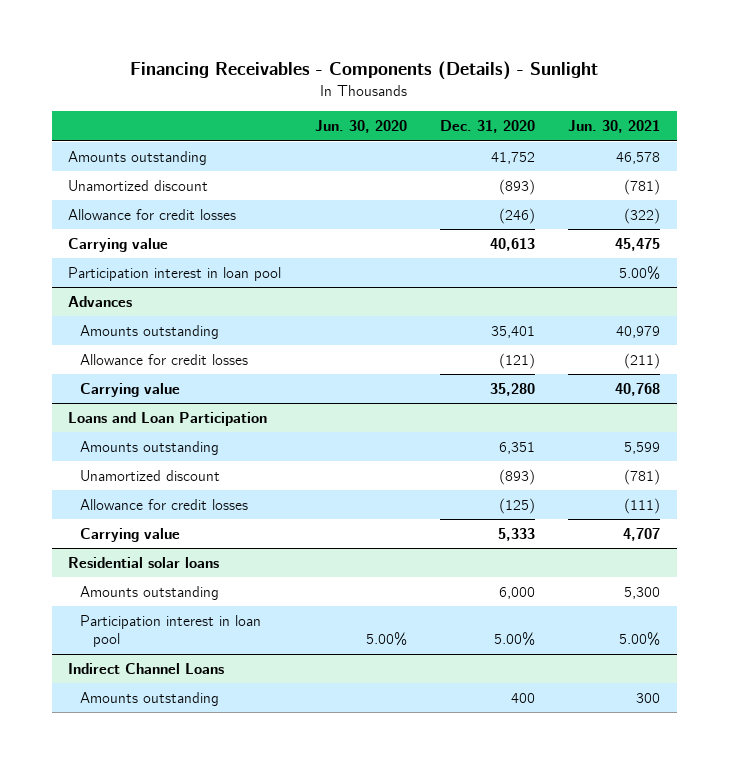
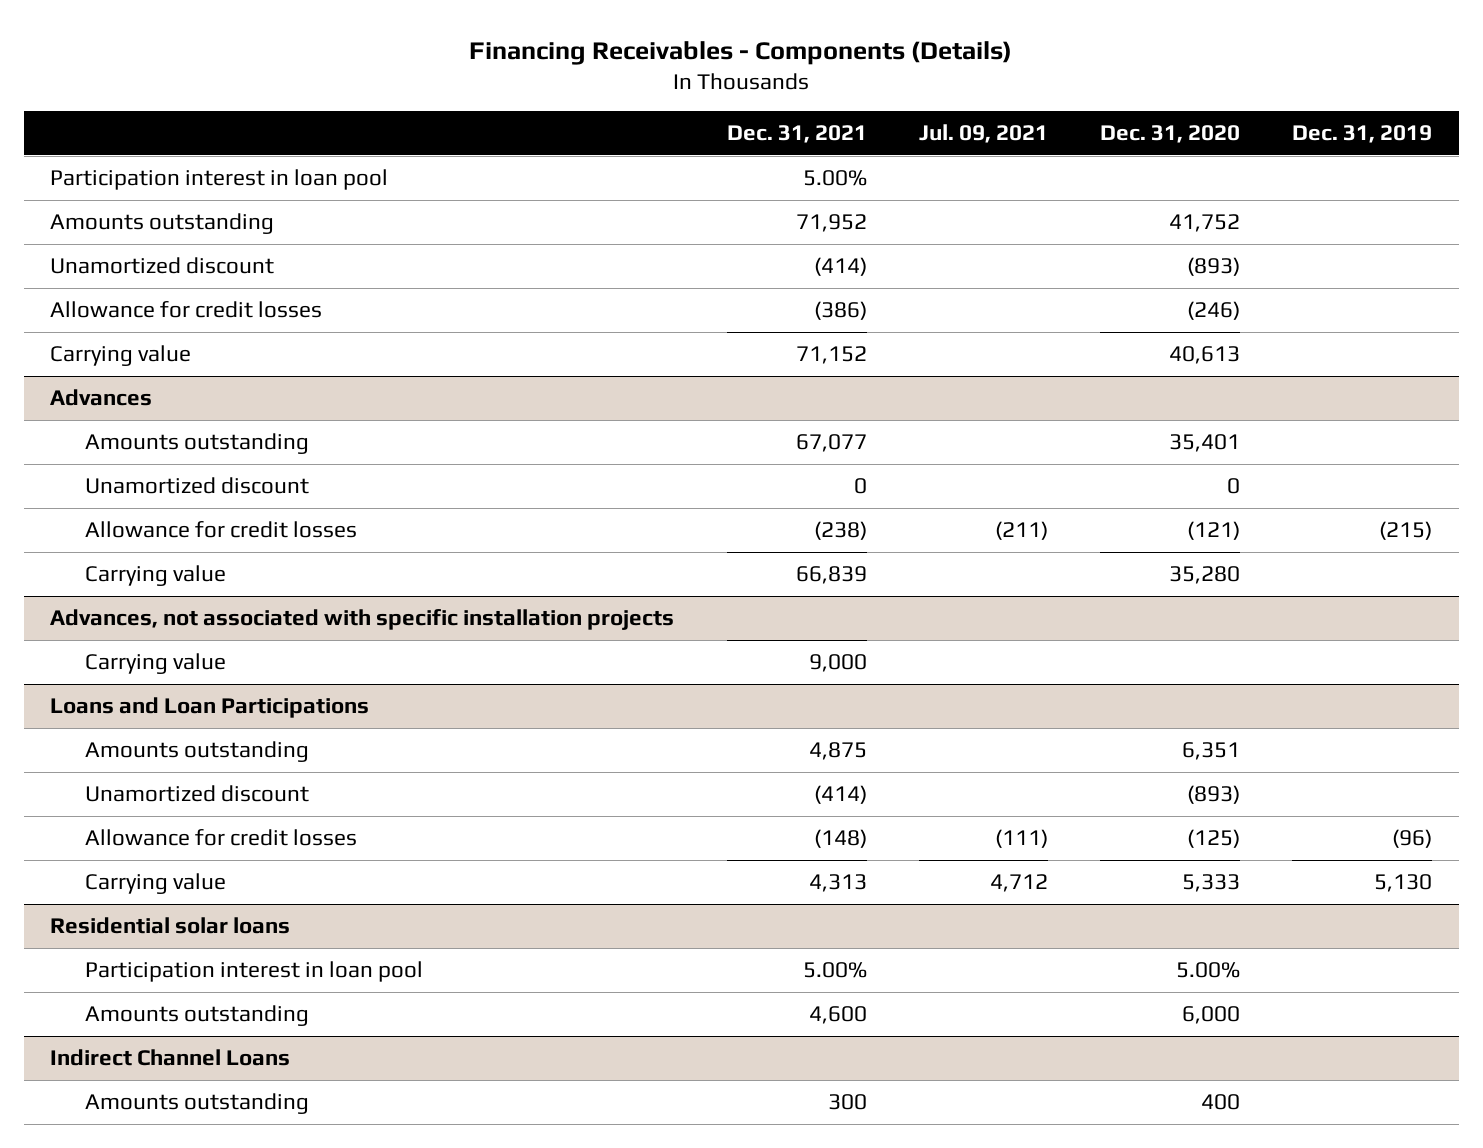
- Financing Receivables - Components (Details) - Sunlight
+ Financing Receivables - Components (Details)
- | Jun. 30, 2020 | Dec. 31, 2020 | Jun. 30, 2021
+ | Dec. 31, 2021 | Jul. 09, 2021 | Dec. 31, 2020 | Dec. 31, 2019
moved up: Participation interest in loan pool | 5.00% | | |
@ Advances
+ Unamortized discount | 0 | | 0 |
- Loans and Loan Participation
+ Advances, not associated with specific installation projects
+ Carrying value | 9,000 | | |
+ Loans and Loan Participations
@ Residential solar loans
moved down: Amounts outstanding | 4,600 | | 6,000 |

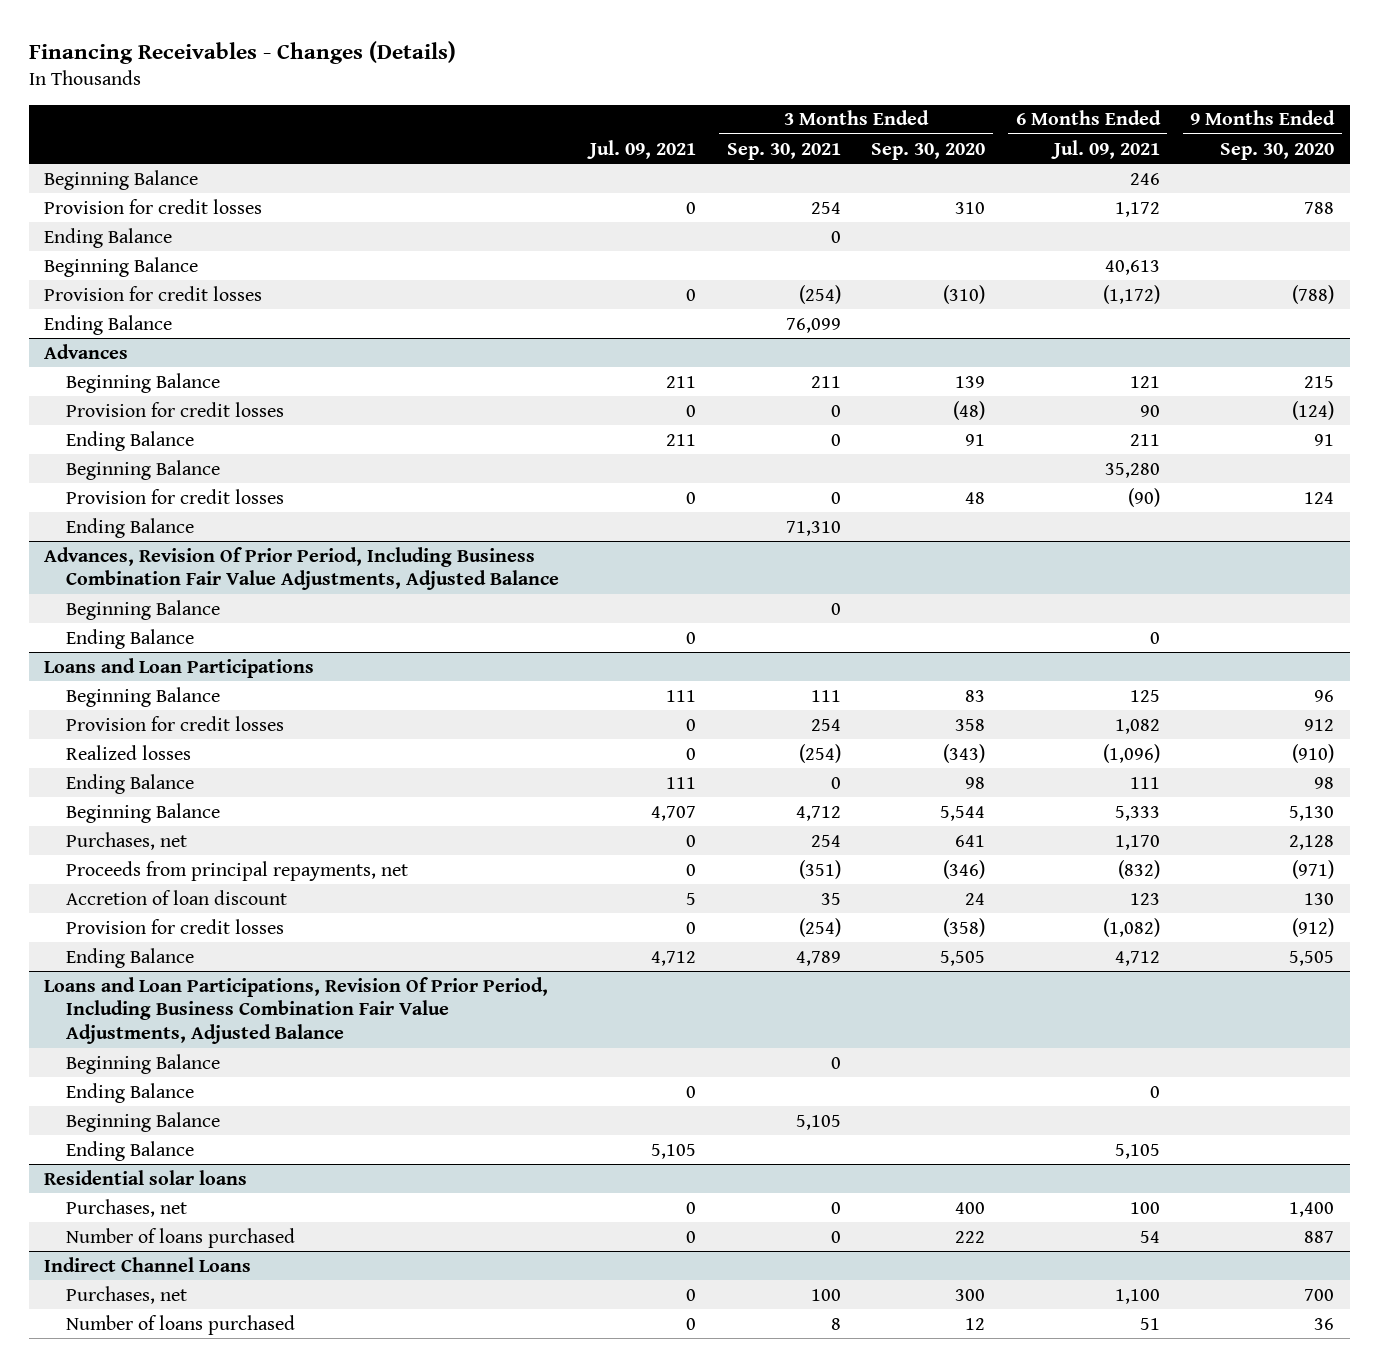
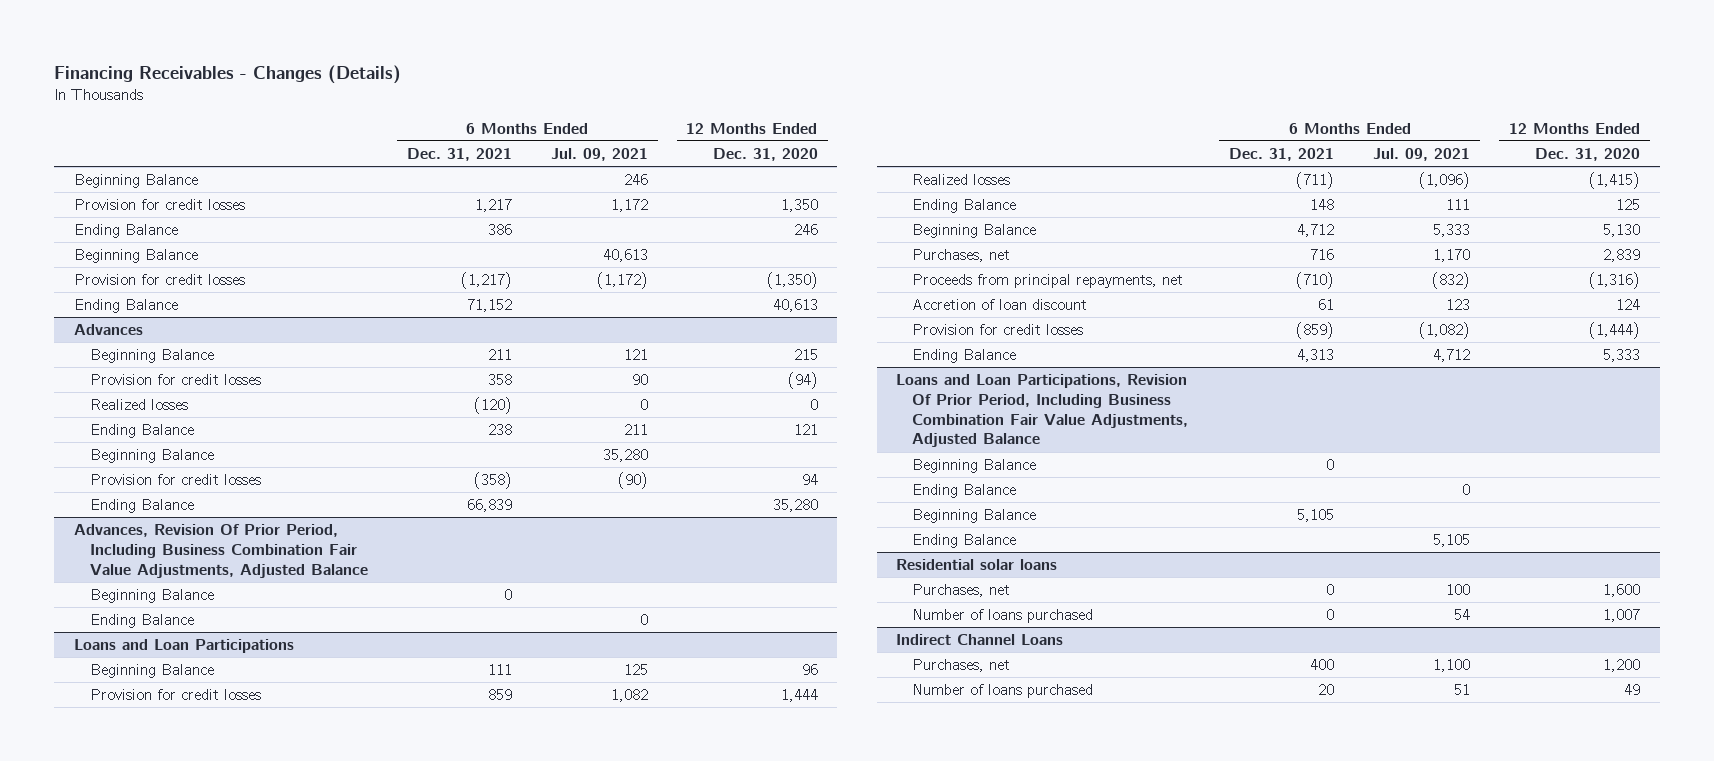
- | Jul. 09, 2021 | 3 Months Ended Sep. 30, 2021 | 3 Months Ended Sep. 30, 2020 | 6 Months Ended Jul. 09, 2021 | 9 Months Ended Sep. 30, 2020
+ | 6 Months Ended Dec. 31, 2021 | 6 Months Ended Jul. 09, 2021 | 12 Months Ended Dec. 31, 2020
@ Advances
+ Realized losses | (120) | 0 | 0

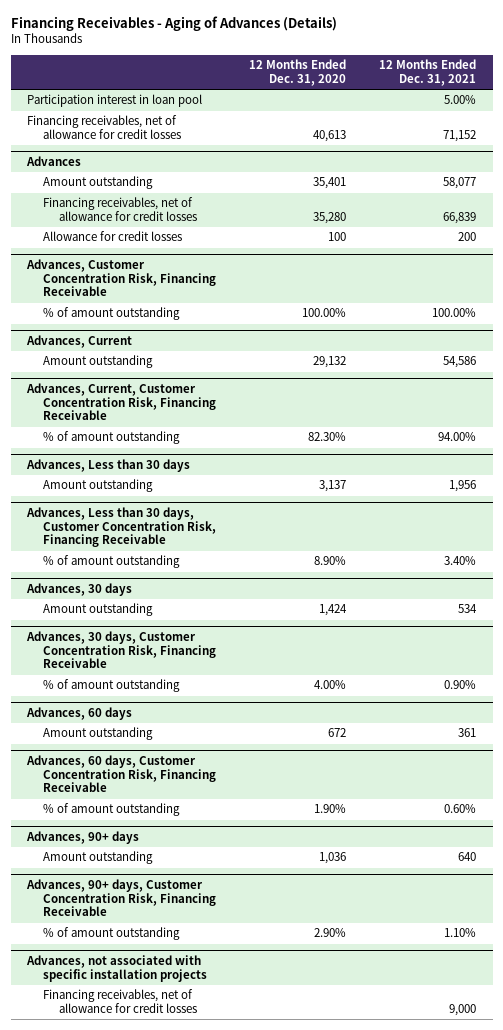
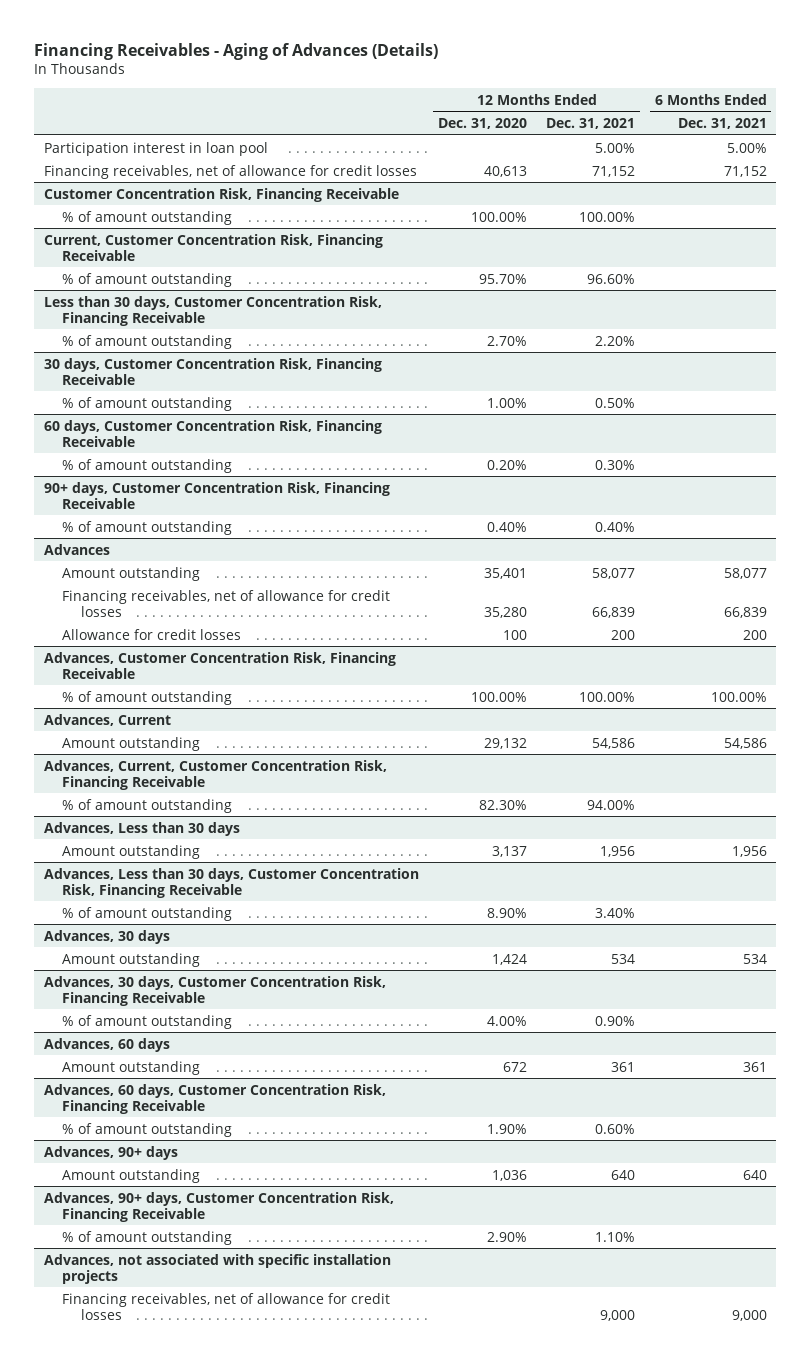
- | 12 Months Ended Dec. 31, 2020 | 12 Months Ended Dec. 31, 2021
+ | 12 Months Ended Dec. 31, 2020 | 12 Months Ended Dec. 31, 2021 | 6 Months Ended Dec. 31, 2021
+ Customer Concentration Risk, Financing Receivable
+ % of amount outstanding | 100.00% | 100.00% |
+ Current, Customer Concentration Risk, Financing Receivable
+ % of amount outstanding | 95.70% | 96.60% |
+ Less than 30 days, Customer Concentration Risk, Financing Receivable
+ % of amount outstanding | 2.70% | 2.20% |
+ 30 days, Customer Concentration Risk, Financing Receivable
+ % of amount outstanding | 1.00% | 0.50% |
+ 60 days, Customer Concentration Risk, Financing Receivable
+ % of amount outstanding | 0.20% | 0.30% |
+ 90+ days, Customer Concentration Risk, Financing Receivable
+ % of amount outstanding | 0.40% | 0.40% |

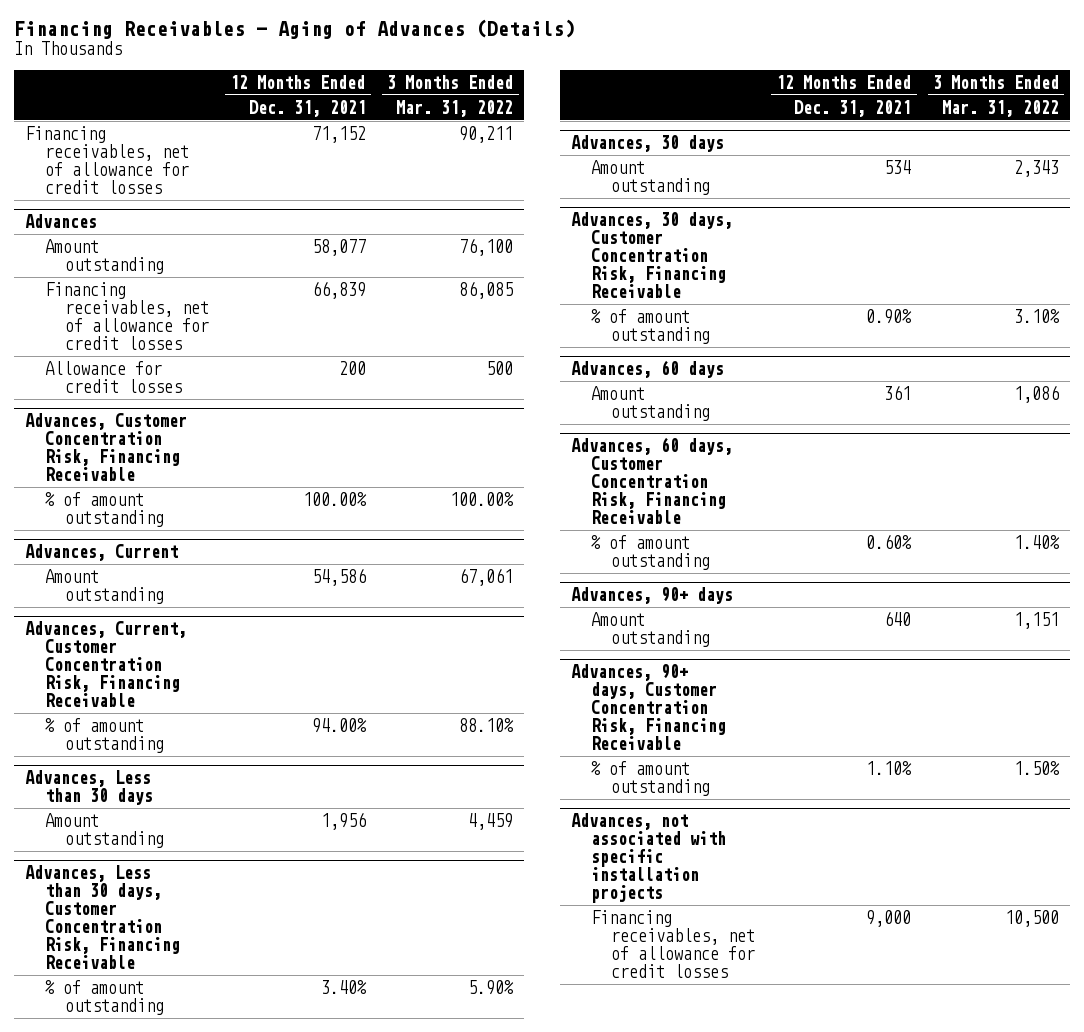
- | 12 Months Ended Dec. 31, 2020 | 12 Months Ended Dec. 31, 2021 | 6 Months Ended Dec. 31, 2021
+ | 12 Months Ended Dec. 31, 2021 | 3 Months Ended Mar. 31, 2022
- Participation interest in loan pool | | 5.00% | 5.00%
- Customer Concentration Risk, Financing Receivable
- % of amount outstanding | 100.00% | 100.00% |
- Current, Customer Concentration Risk, Financing Receivable
- % of amount outstanding | 95.70% | 96.60% |
- Less than 30 days, Customer Concentration Risk, Financing Receivable
- % of amount outstanding | 2.70% | 2.20% |
- 30 days, Customer Concentration Risk, Financing Receivable
- % of amount outstanding | 1.00% | 0.50% |
- 60 days, Customer Concentration Risk, Financing Receivable
- % of amount outstanding | 0.20% | 0.30% |
- 90+ days, Customer Concentration Risk, Financing Receivable
- % of amount outstanding | 0.40% | 0.40% |

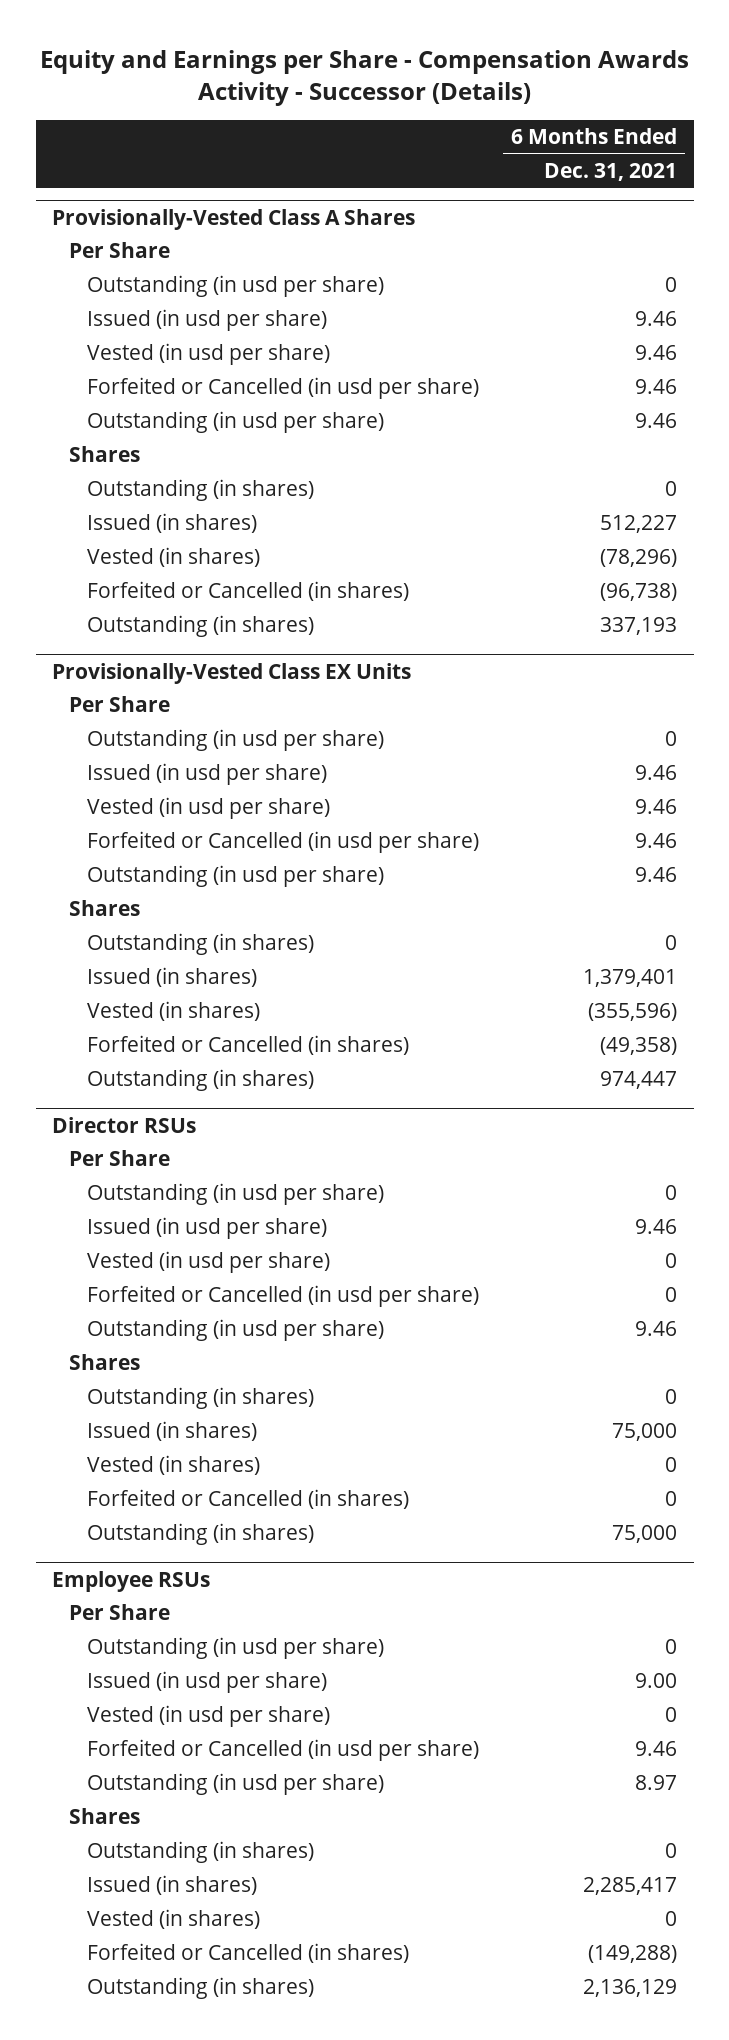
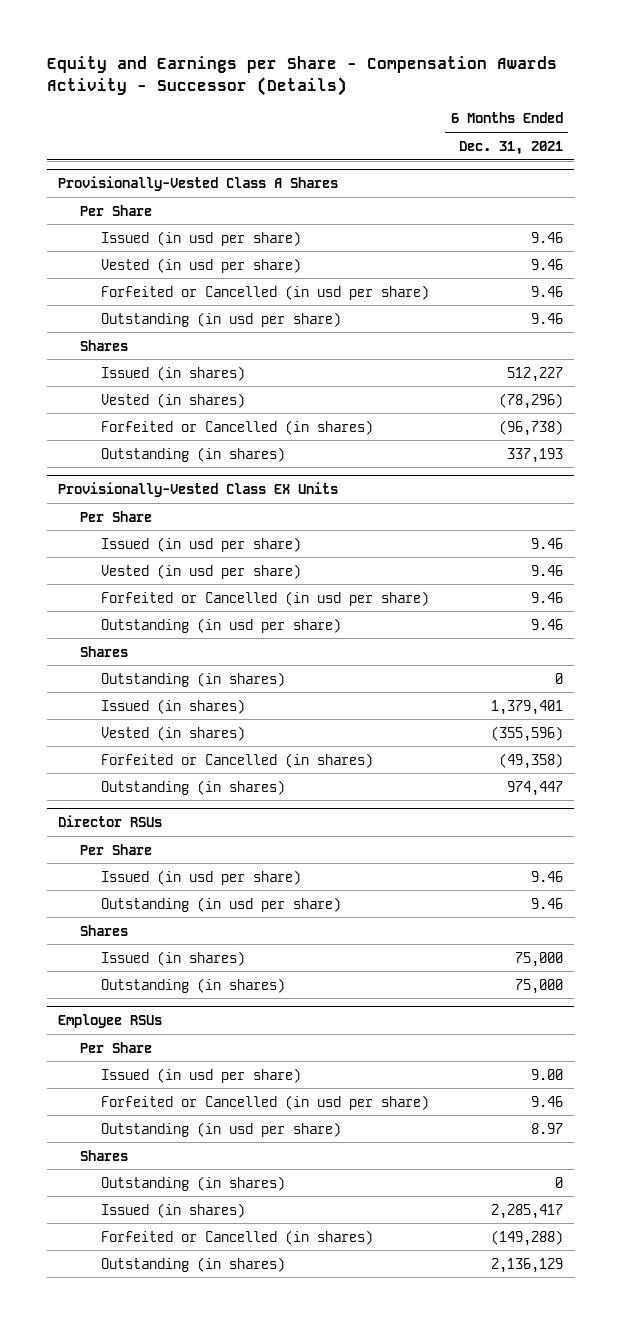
@ Provisionally-Vested Class A Shares
- Outstanding (in usd per share) | 0
- Outstanding (in shares) | 0
@ Provisionally-Vested Class EX Units
- Outstanding (in usd per share) | 0
@ Director RSUs
- Outstanding (in usd per share) | 0
- Vested (in usd per share) | 0
- Forfeited or Cancelled (in usd per share) | 0
- Outstanding (in shares) | 0
- Vested (in shares) | 0
- Forfeited or Cancelled (in shares) | 0
@ Employee RSUs
- Outstanding (in usd per share) | 0
- Vested (in usd per share) | 0
- Vested (in shares) | 0

